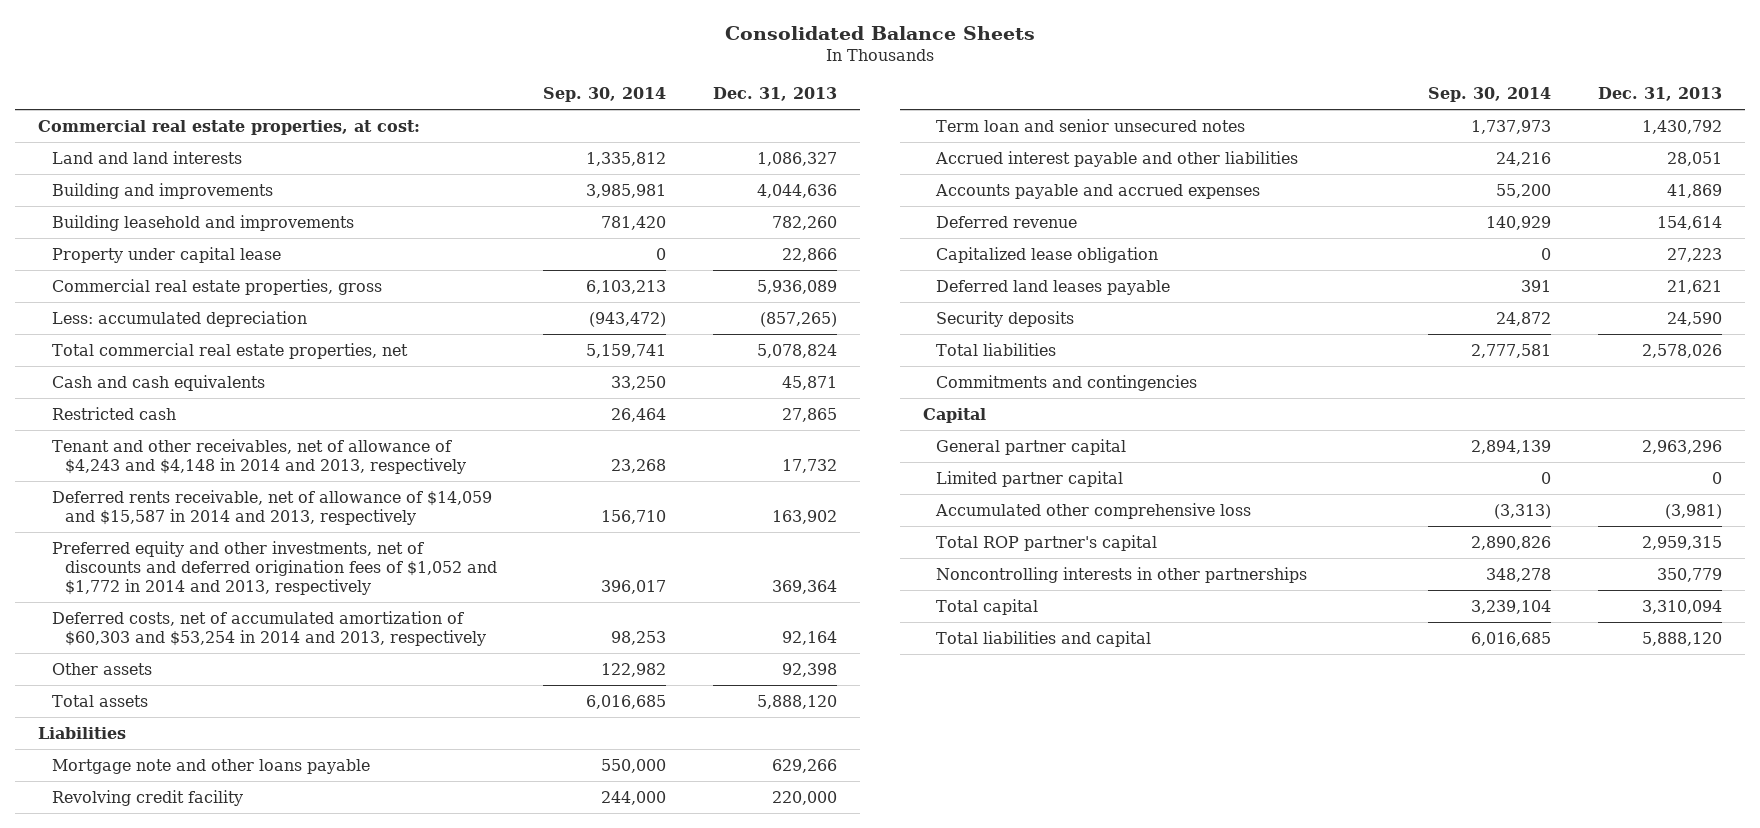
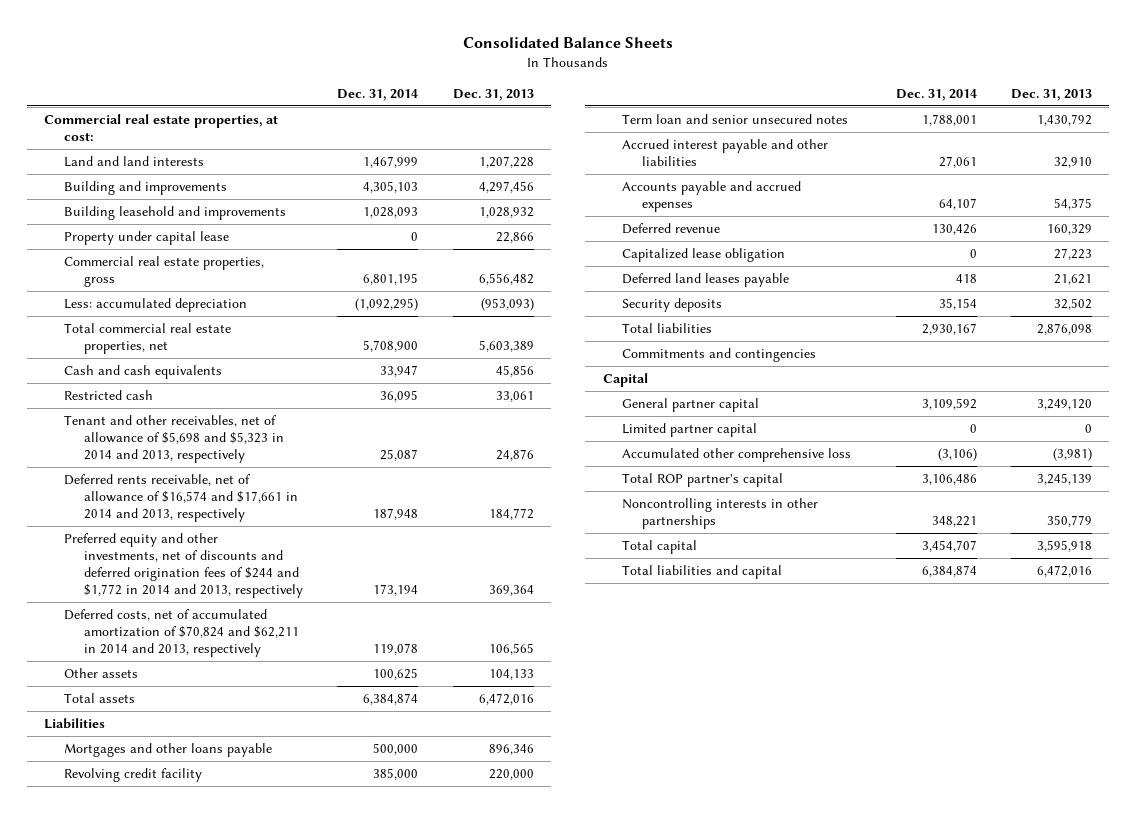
- | Sep. 30, 2014 | Dec. 31, 2013
+ | Dec. 31, 2014 | Dec. 31, 2013
- Land and land interests | 1,335,812 | 1,086,327
- Building and improvements | 3,985,981 | 4,044,636
- Building leasehold and improvements | 781,420 | 782,260
+ Land and land interests | 1,467,999 | 1,207,228
+ Building and improvements | 4,305,103 | 4,297,456
+ Building leasehold and improvements | 1,028,093 | 1,028,932
- Commercial real estate properties, gross | 6,103,213 | 5,936,089
- Less: accumulated depreciation | (943,472) | (857,265)
- Total commercial real estate properties, net | 5,159,741 | 5,078,824
- Cash and cash equivalents | 33,250 | 45,871
- Restricted cash | 26,464 | 27,865
- Tenant and other receivables, net of allowance of $4,243 and $4,148 in 2014 and 2013, respectively | 23,268 | 17,732
- Deferred rents receivable, net of allowance of $14,059 and $15,587 in 2014 and 2013, respectively | 156,710 | 163,902
- Preferred equity and other investments, net of discounts and deferred origination fees of $1,052 and $1,772 in 2014 and 2013, respectively | 396,017 | 369,364
- Deferred costs, net of accumulated amortization of $60,303 and $53,254 in 2014 and 2013, respectively | 98,253 | 92,164
- Other assets | 122,982 | 92,398
- Total assets | 6,016,685 | 5,888,120
+ Commercial real estate properties, gross | 6,801,195 | 6,556,482
+ Less: accumulated depreciation | (1,092,295) | (953,093)
+ Total commercial real estate properties, net | 5,708,900 | 5,603,389
+ Cash and cash equivalents | 33,947 | 45,856
+ Restricted cash | 36,095 | 33,061
+ Tenant and other receivables, net of allowance of $5,698 and $5,323 in 2014 and 2013, respectively | 25,087 | 24,876
+ Deferred rents receivable, net of allowance of $16,574 and $17,661 in 2014 and 2013, respectively | 187,948 | 184,772
+ Preferred equity and other investments, net of discounts and deferred origination fees of $244 and $1,772 in 2014 and 2013, respectively | 173,194 | 369,364
+ Deferred costs, net of accumulated amortization of $70,824 and $62,211 in 2014 and 2013, respectively | 119,078 | 106,565
+ Other assets | 100,625 | 104,133
+ Total assets | 6,384,874 | 6,472,016
- Mortgage note and other loans payable | 550,000 | 629,266
+ Mortgages and other loans payable | 500,000 | 896,346
- Accrued interest payable and other liabilities | 24,216 | 28,051
- Accounts payable and accrued expenses | 55,200 | 41,869
- Deferred revenue | 140,929 | 154,614
+ Accrued interest payable and other liabilities | 27,061 | 32,910
+ Accounts payable and accrued expenses | 64,107 | 54,375
+ Deferred revenue | 130,426 | 160,329
- Security deposits | 24,872 | 24,590
- Total liabilities | 2,777,581 | 2,578,026
+ Security deposits | 35,154 | 32,502
+ Total liabilities | 2,930,167 | 2,876,098
- General partner capital | 2,894,139 | 2,963,296
+ General partner capital | 3,109,592 | 3,249,120
- Total ROP partner's capital | 2,890,826 | 2,959,315
+ Total ROP partner's capital | 3,106,486 | 3,245,139
- Total capital | 3,239,104 | 3,310,094
- Total liabilities and capital | 6,016,685 | 5,888,120
+ Total capital | 3,454,707 | 3,595,918
+ Total liabilities and capital | 6,384,874 | 6,472,016

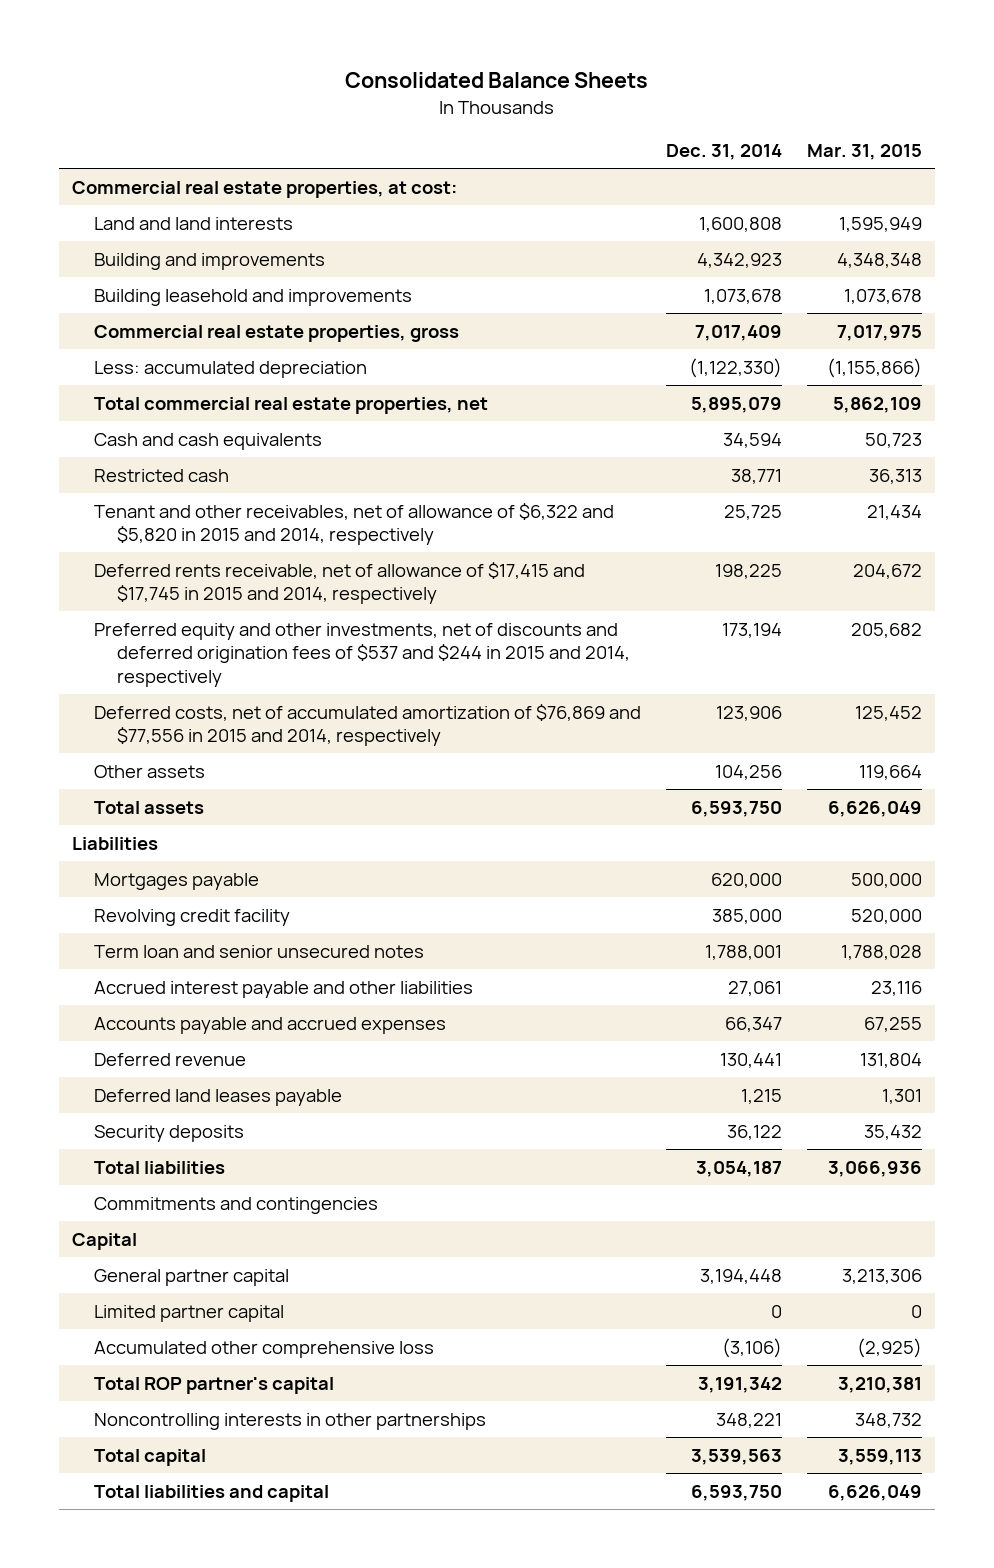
- | Dec. 31, 2014 | Dec. 31, 2013
+ | Dec. 31, 2014 | Mar. 31, 2015
- Land and land interests | 1,467,999 | 1,207,228
- Building and improvements | 4,305,103 | 4,297,456
- Building leasehold and improvements | 1,028,093 | 1,028,932
- Property under capital lease | 0 | 22,866
- Commercial real estate properties, gross | 6,801,195 | 6,556,482
- Less: accumulated depreciation | (1,092,295) | (953,093)
- Total commercial real estate properties, net | 5,708,900 | 5,603,389
- Cash and cash equivalents | 33,947 | 45,856
- Restricted cash | 36,095 | 33,061
- Tenant and other receivables, net of allowance of $5,698 and $5,323 in 2014 and 2013, respectively | 25,087 | 24,876
- Deferred rents receivable, net of allowance of $16,574 and $17,661 in 2014 and 2013, respectively | 187,948 | 184,772
- Preferred equity and other investments, net of discounts and deferred origination fees of $244 and $1,772 in 2014 and 2013, respectively | 173,194 | 369,364
- Deferred costs, net of accumulated amortization of $70,824 and $62,211 in 2014 and 2013, respectively | 119,078 | 106,565
- Other assets | 100,625 | 104,133
- Total assets | 6,384,874 | 6,472,016
+ Land and land interests | 1,600,808 | 1,595,949
+ Building and improvements | 4,342,923 | 4,348,348
+ Building leasehold and improvements | 1,073,678 | 1,073,678
+ Commercial real estate properties, gross | 7,017,409 | 7,017,975
+ Less: accumulated depreciation | (1,122,330) | (1,155,866)
+ Total commercial real estate properties, net | 5,895,079 | 5,862,109
+ Cash and cash equivalents | 34,594 | 50,723
+ Restricted cash | 38,771 | 36,313
+ Tenant and other receivables, net of allowance of $6,322 and $5,820 in 2015 and 2014, respectively | 25,725 | 21,434
+ Deferred rents receivable, net of allowance of $17,415 and $17,745 in 2015 and 2014, respectively | 198,225 | 204,672
+ Preferred equity and other investments, net of discounts and deferred origination fees of $537 and $244 in 2015 and 2014, respectively | 173,194 | 205,682
+ Deferred costs, net of accumulated amortization of $76,869 and $77,556 in 2015 and 2014, respectively | 123,906 | 125,452
+ Other assets | 104,256 | 119,664
+ Total assets | 6,593,750 | 6,626,049
- Mortgages and other loans payable | 500,000 | 896,346
+ Mortgages payable | 620,000 | 500,000
- Accounts payable and accrued expenses | 64,107 | 54,375
- Deferred revenue | 130,426 | 160,329
- Capitalized lease obligation | 0 | 27,223
- Deferred land leases payable | 418 | 21,621
- Security deposits | 35,154 | 32,502
- Total liabilities | 2,930,167 | 2,876,098
+ Accounts payable and accrued expenses | 66,347 | 67,255
+ Deferred revenue | 130,441 | 131,804
+ Deferred land leases payable | 1,215 | 1,301
+ Security deposits | 36,122 | 35,432
+ Total liabilities | 3,054,187 | 3,066,936
- General partner capital | 3,109,592 | 3,249,120
+ General partner capital | 3,194,448 | 3,213,306
- Total ROP partner's capital | 3,106,486 | 3,245,139
+ Total ROP partner's capital | 3,191,342 | 3,210,381
- Total capital | 3,454,707 | 3,595,918
- Total liabilities and capital | 6,384,874 | 6,472,016
+ Total capital | 3,539,563 | 3,559,113
+ Total liabilities and capital | 6,593,750 | 6,626,049

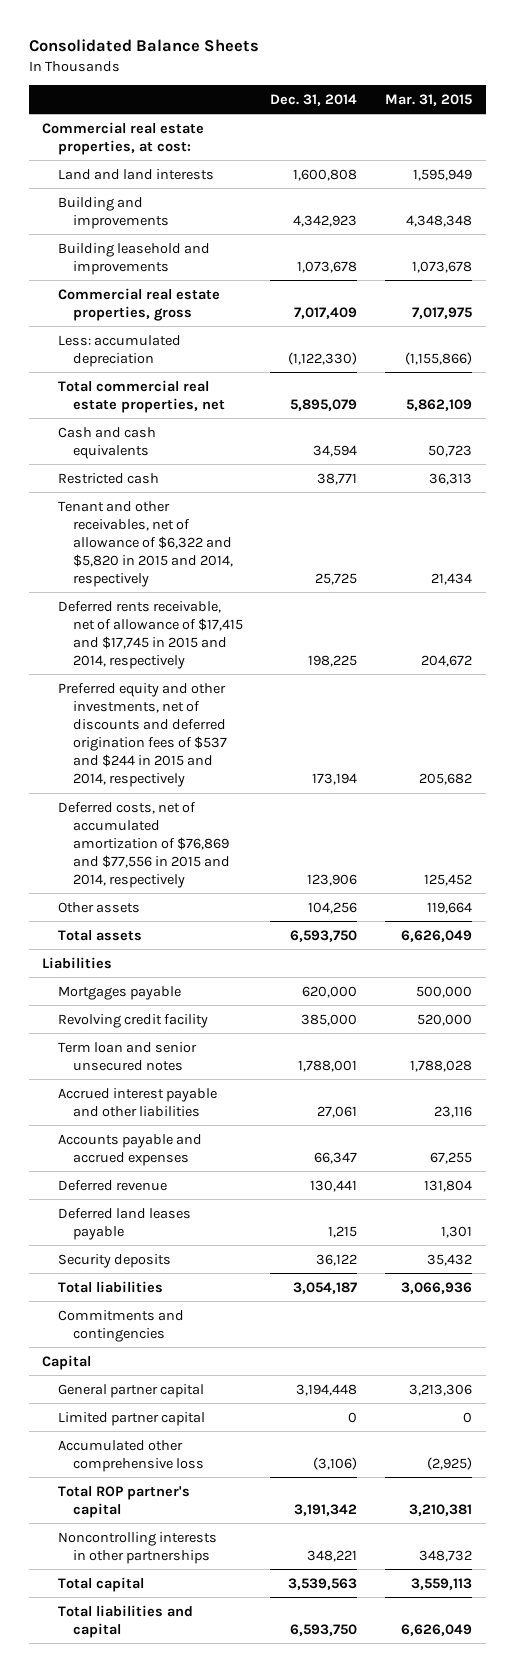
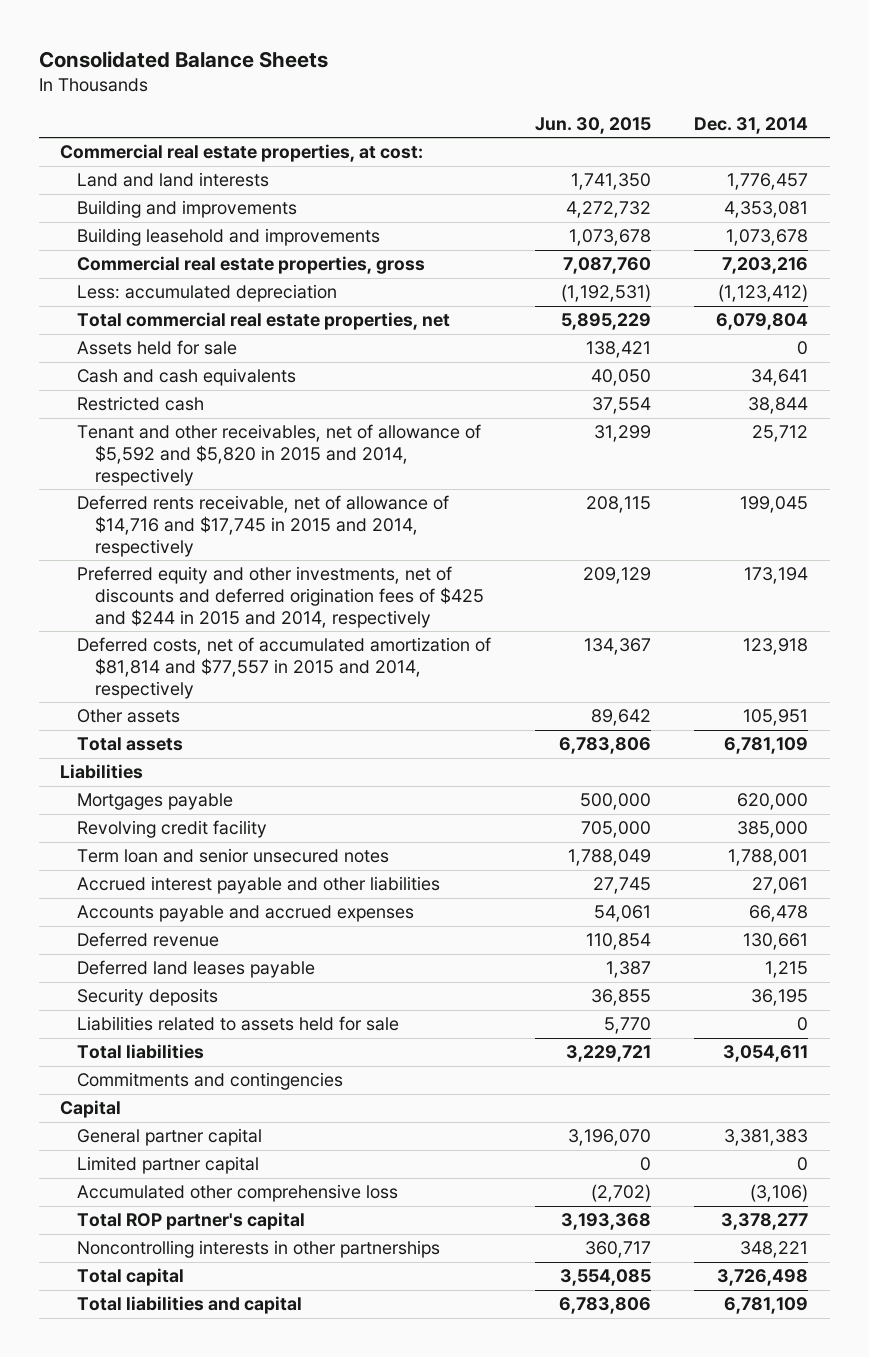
- | Dec. 31, 2014 | Mar. 31, 2015
+ | Jun. 30, 2015 | Dec. 31, 2014
- Land and land interests | 1,600,808 | 1,595,949
- Building and improvements | 4,342,923 | 4,348,348
+ Land and land interests | 1,741,350 | 1,776,457
+ Building and improvements | 4,272,732 | 4,353,081
- Commercial real estate properties, gross | 7,017,409 | 7,017,975
- Less: accumulated depreciation | (1,122,330) | (1,155,866)
- Total commercial real estate properties, net | 5,895,079 | 5,862,109
- Cash and cash equivalents | 34,594 | 50,723
- Restricted cash | 38,771 | 36,313
- Tenant and other receivables, net of allowance of $6,322 and $5,820 in 2015 and 2014, respectively | 25,725 | 21,434
- Deferred rents receivable, net of allowance of $17,415 and $17,745 in 2015 and 2014, respectively | 198,225 | 204,672
- Preferred equity and other investments, net of discounts and deferred origination fees of $537 and $244 in 2015 and 2014, respectively | 173,194 | 205,682
- Deferred costs, net of accumulated amortization of $76,869 and $77,556 in 2015 and 2014, respectively | 123,906 | 125,452
- Other assets | 104,256 | 119,664
- Total assets | 6,593,750 | 6,626,049
+ Commercial real estate properties, gross | 7,087,760 | 7,203,216
+ Less: accumulated depreciation | (1,192,531) | (1,123,412)
+ Total commercial real estate properties, net | 5,895,229 | 6,079,804
+ Assets held for sale | 138,421 | 0
+ Cash and cash equivalents | 40,050 | 34,641
+ Restricted cash | 37,554 | 38,844
+ Tenant and other receivables, net of allowance of $5,592 and $5,820 in 2015 and 2014, respectively | 31,299 | 25,712
+ Deferred rents receivable, net of allowance of $14,716 and $17,745 in 2015 and 2014, respectively | 208,115 | 199,045
+ Preferred equity and other investments, net of discounts and deferred origination fees of $425 and $244 in 2015 and 2014, respectively | 209,129 | 173,194
+ Deferred costs, net of accumulated amortization of $81,814 and $77,557 in 2015 and 2014, respectively | 134,367 | 123,918
+ Other assets | 89,642 | 105,951
+ Total assets | 6,783,806 | 6,781,109
- Accounts payable and accrued expenses | 66,347 | 67,255
- Deferred revenue | 130,441 | 131,804
+ Accounts payable and accrued expenses | 54,061 | 66,478
+ Deferred revenue | 110,854 | 130,661
- Security deposits | 36,122 | 35,432
- Total liabilities | 3,054,187 | 3,066,936
+ Security deposits | 36,855 | 36,195
+ Liabilities related to assets held for sale | 5,770 | 0
+ Total liabilities | 3,229,721 | 3,054,611
- General partner capital | 3,194,448 | 3,213,306
+ General partner capital | 3,196,070 | 3,381,383
- Total ROP partner's capital | 3,191,342 | 3,210,381
+ Total ROP partner's capital | 3,193,368 | 3,378,277
- Total capital | 3,539,563 | 3,559,113
- Total liabilities and capital | 6,593,750 | 6,626,049
+ Total capital | 3,554,085 | 3,726,498
+ Total liabilities and capital | 6,783,806 | 6,781,109

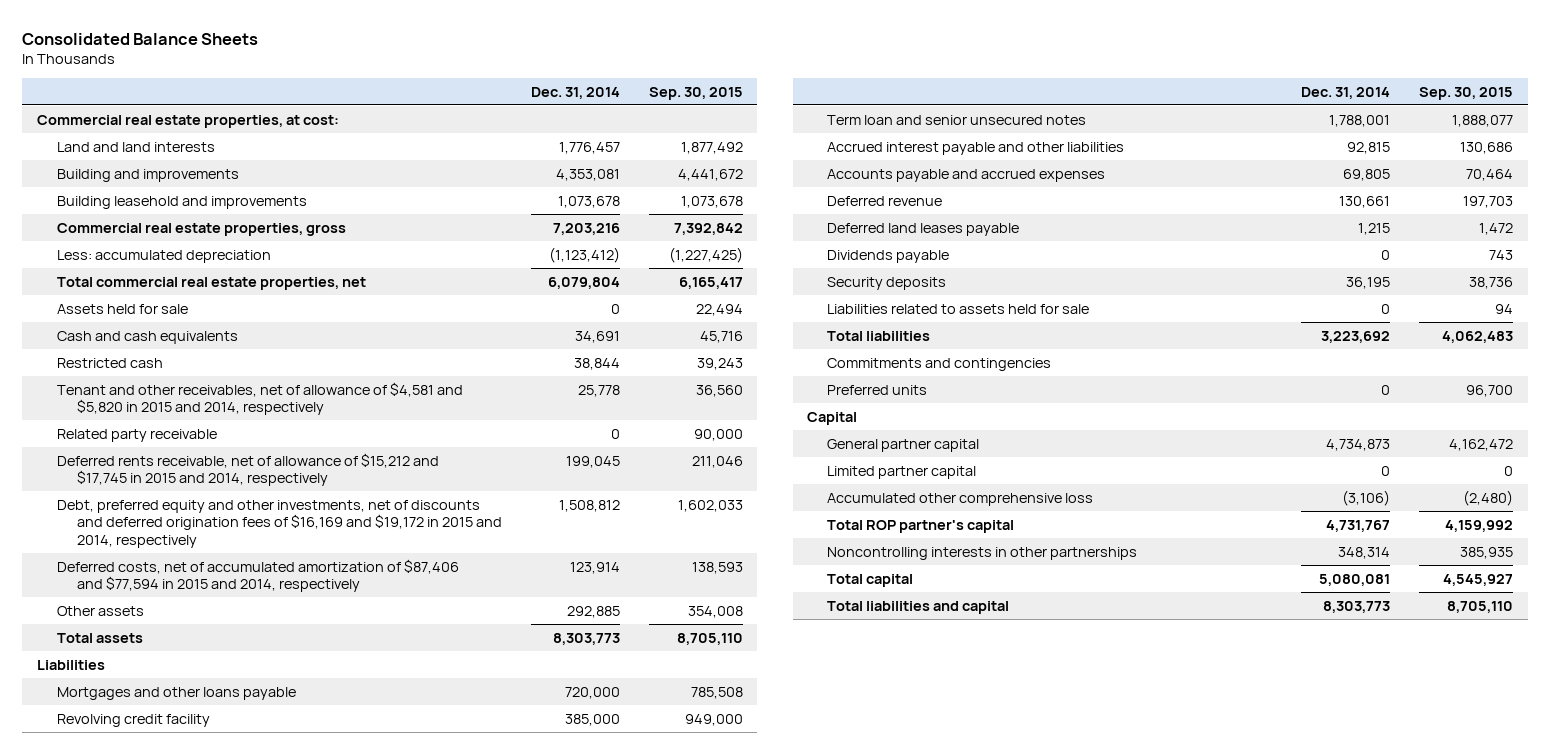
- | Jun. 30, 2015 | Dec. 31, 2014
+ | Dec. 31, 2014 | Sep. 30, 2015
- Cash and cash equivalents | 40,050 | 34,641
+ Cash and cash equivalents | 34,691 | 45,716
- Tenant and other receivables, net of allowance of $5,592 and $5,820 in 2015 and 2014, respectively | 31,299 | 25,712
- Deferred rents receivable, net of allowance of $14,716 and $17,745 in 2015 and 2014, respectively | 208,115 | 199,045
- Preferred equity and other investments, net of discounts and deferred origination fees of $425 and $244 in 2015 and 2014, respectively | 209,129 | 173,194
- Deferred costs, net of accumulated amortization of $81,814 and $77,557 in 2015 and 2014, respectively | 134,367 | 123,918
- Other assets | 89,642 | 105,951
- Total assets | 6,783,806 | 6,781,109
+ Tenant and other receivables, net of allowance of $4,581 and $5,820 in 2015 and 2014, respectively | 25,778 | 36,560
+ Related party receivable | 0 | 90,000
+ Deferred rents receivable, net of allowance of $15,212 and $17,745 in 2015 and 2014, respectively | 199,045 | 211,046
+ Debt, preferred equity and other investments, net of discounts and deferred origination fees of $16,169 and $19,172 in 2015 and 2014, respectively | 1,508,812 | 1,602,033
+ Deferred costs, net of accumulated amortization of $87,406 and $77,594 in 2015 and 2014, respectively | 123,914 | 138,593
+ Other assets | 292,885 | 354,008
+ Total assets | 8,303,773 | 8,705,110
- Mortgages payable | 500,000 | 620,000
+ Mortgages and other loans payable | 720,000 | 785,508
- Accrued interest payable and other liabilities | 27,745 | 27,061
- Accounts payable and accrued expenses | 54,061 | 66,478
+ Accrued interest payable and other liabilities | 92,815 | 130,686
+ Accounts payable and accrued expenses | 69,805 | 70,464
+ Dividends payable | 0 | 743
- Total liabilities | 3,229,721 | 3,054,611
+ Total liabilities | 3,223,692 | 4,062,483
+ Preferred units | 0 | 96,700
- General partner capital | 3,196,070 | 3,381,383
+ General partner capital | 4,734,873 | 4,162,472
- Total ROP partner's capital | 3,193,368 | 3,378,277
- Noncontrolling interests in other partnerships | 360,717 | 348,221
- Total capital | 3,554,085 | 3,726,498
- Total liabilities and capital | 6,783,806 | 6,781,109
+ Total ROP partner's capital | 4,731,767 | 4,159,992
+ Noncontrolling interests in other partnerships | 348,314 | 385,935
+ Total capital | 5,080,081 | 4,545,927
+ Total liabilities and capital | 8,303,773 | 8,705,110

